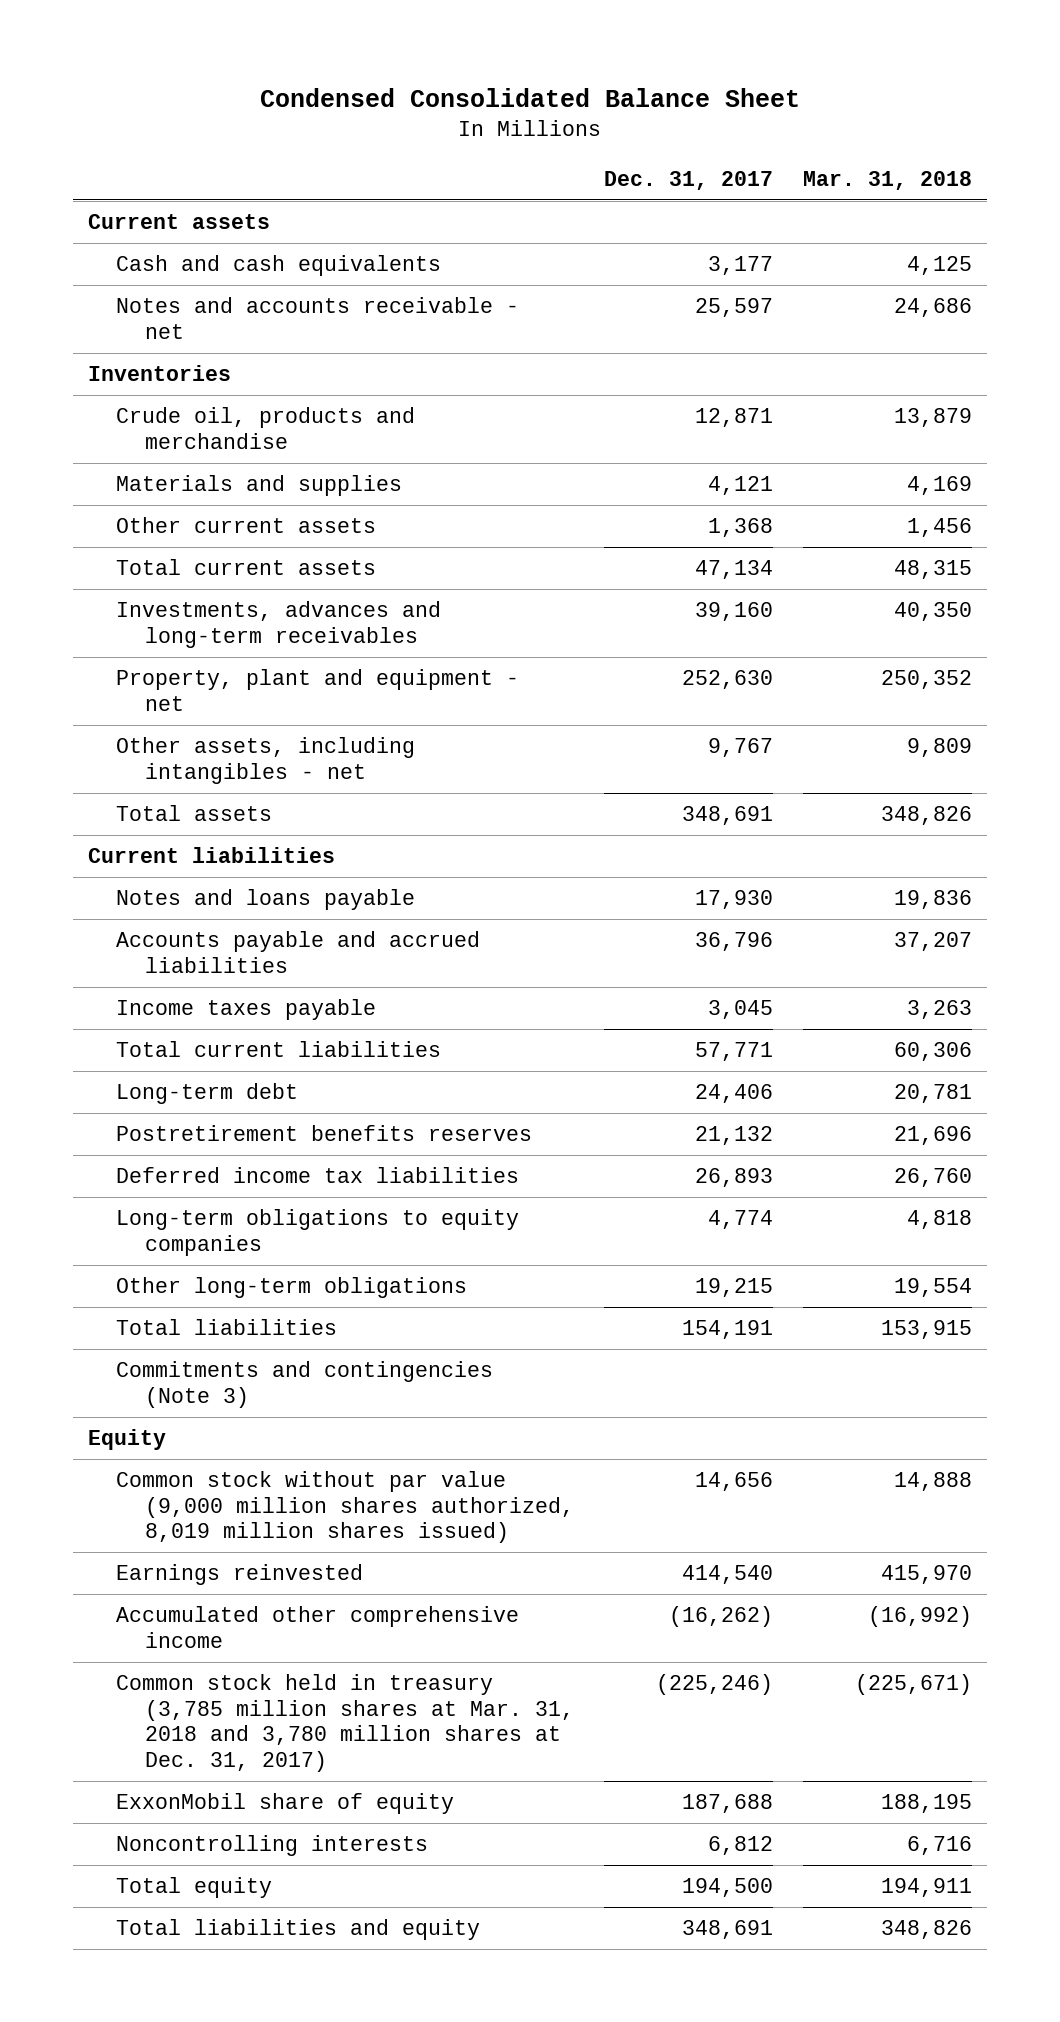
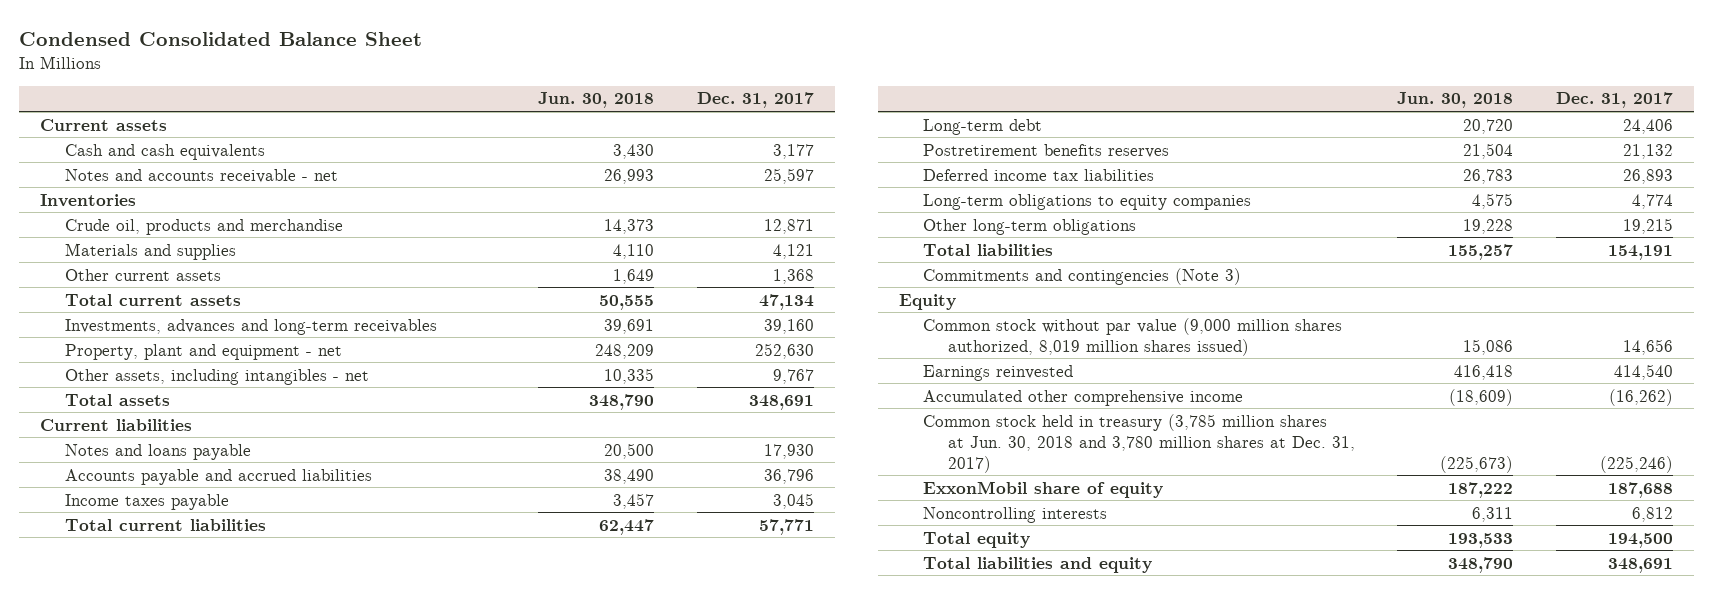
- | Dec. 31, 2017 | Mar. 31, 2018
+ | Jun. 30, 2018 | Dec. 31, 2017
- Common stock held in treasury (3,785 million shares at Mar. 31, 2018 and 3,780 million shares at Dec. 31, 2017) | (225,246) | (225,671)
+ Common stock held in treasury (3,785 million shares at Jun. 30, 2018 and 3,780 million shares at Dec. 31, 2017) | (225,673) | (225,246)

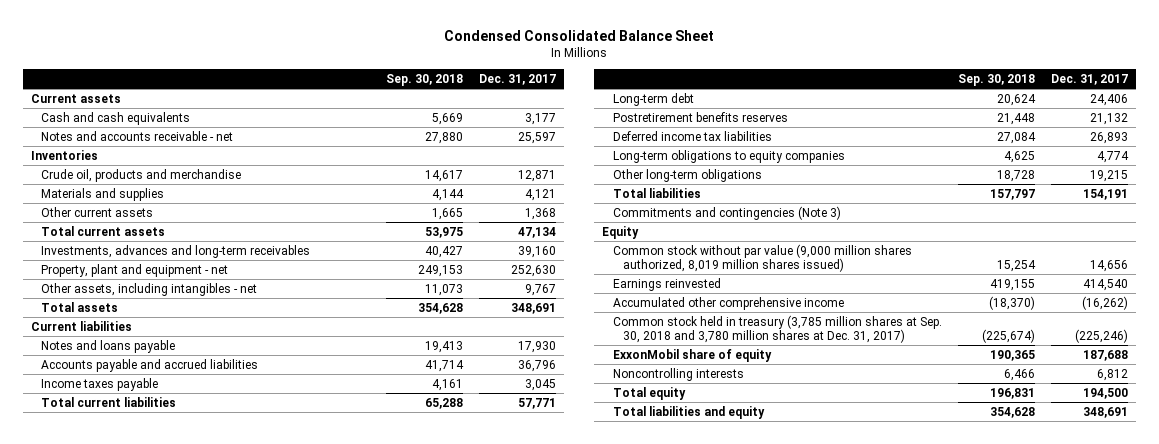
- | Jun. 30, 2018 | Dec. 31, 2017
+ | Sep. 30, 2018 | Dec. 31, 2017
- Common stock held in treasury (3,785 million shares at Jun. 30, 2018 and 3,780 million shares at Dec. 31, 2017) | (225,673) | (225,246)
+ Common stock held in treasury (3,785 million shares at Sep. 30, 2018 and 3,780 million shares at Dec. 31, 2017) | (225,674) | (225,246)

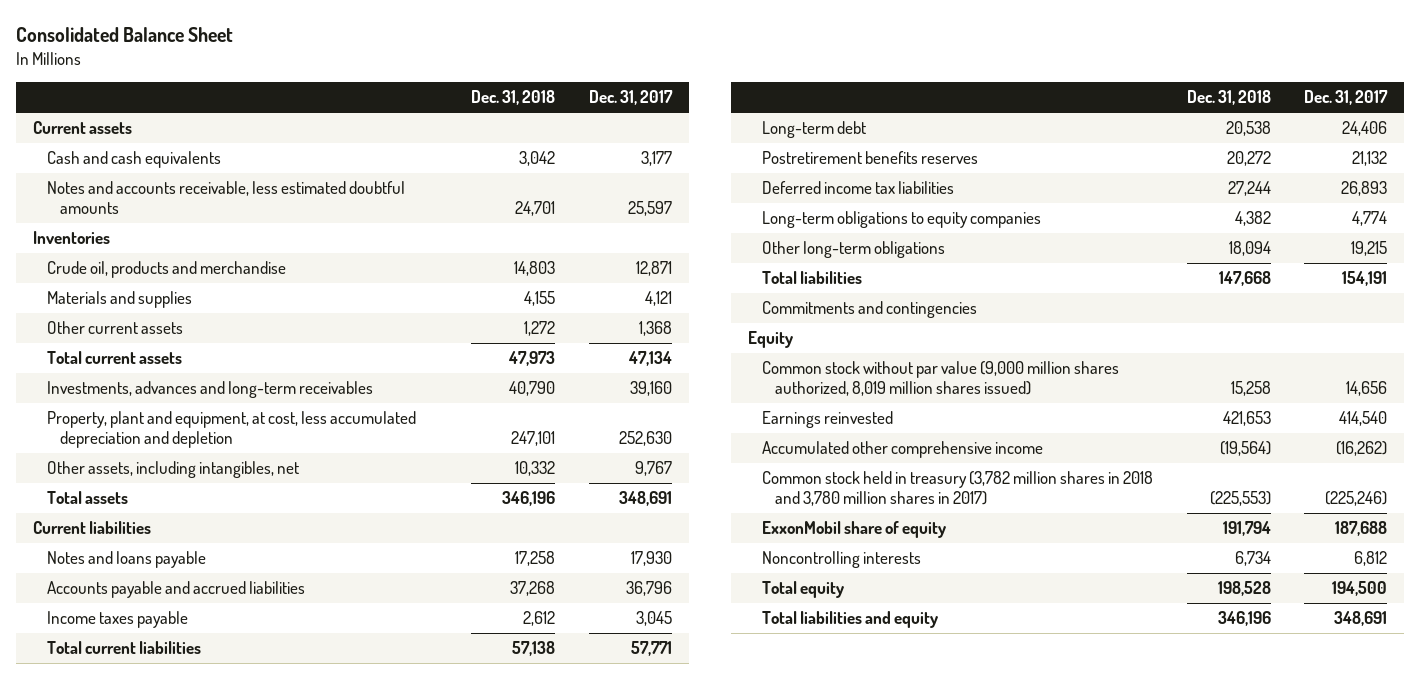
- Condensed Consolidated Balance Sheet
+ Consolidated Balance Sheet
- | Sep. 30, 2018 | Dec. 31, 2017
+ | Dec. 31, 2018 | Dec. 31, 2017
- Notes and accounts receivable - net | 27,880 | 25,597
+ Notes and accounts receivable, less estimated doubtful amounts | 24,701 | 25,597
- Property, plant and equipment - net | 249,153 | 252,630
- Other assets, including intangibles - net | 11,073 | 9,767
+ Property, plant and equipment, at cost, less accumulated depreciation and depletion | 247,101 | 252,630
+ Other assets, including intangibles, net | 10,332 | 9,767
- Commitments and contingencies (Note 3)
+ Commitments and contingencies
- Common stock held in treasury (3,785 million shares at Sep. 30, 2018 and 3,780 million shares at Dec. 31, 2017) | (225,674) | (225,246)
+ Common stock held in treasury (3,782 million shares in 2018 and 3,780 million shares in 2017) | (225,553) | (225,246)

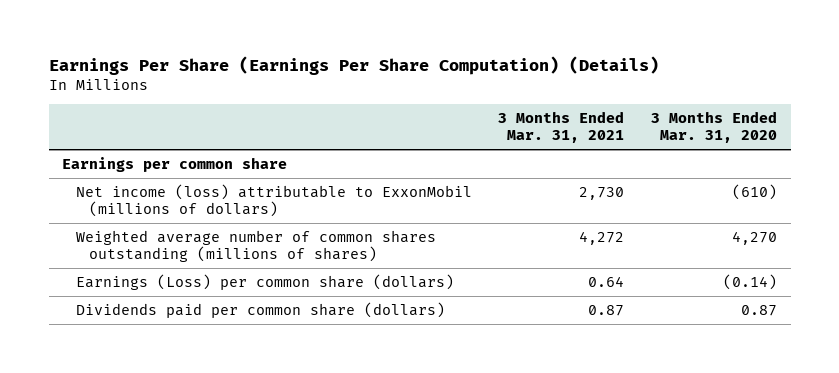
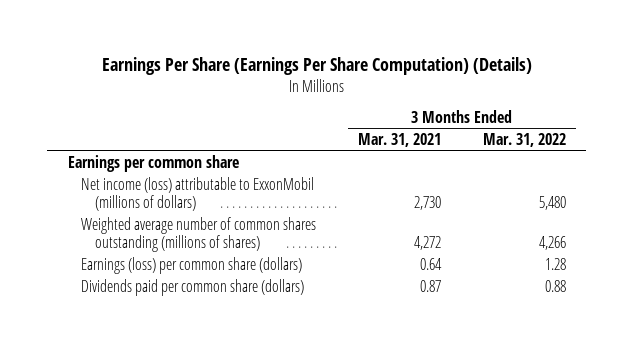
- | 3 Months Ended Mar. 31, 2021 | 3 Months Ended Mar. 31, 2020
+ | 3 Months Ended Mar. 31, 2021 | 3 Months Ended Mar. 31, 2022
- Earnings (Loss) per common share (dollars) | 0.64 | (0.14)
+ Earnings (loss) per common share (dollars) | 0.64 | 1.28

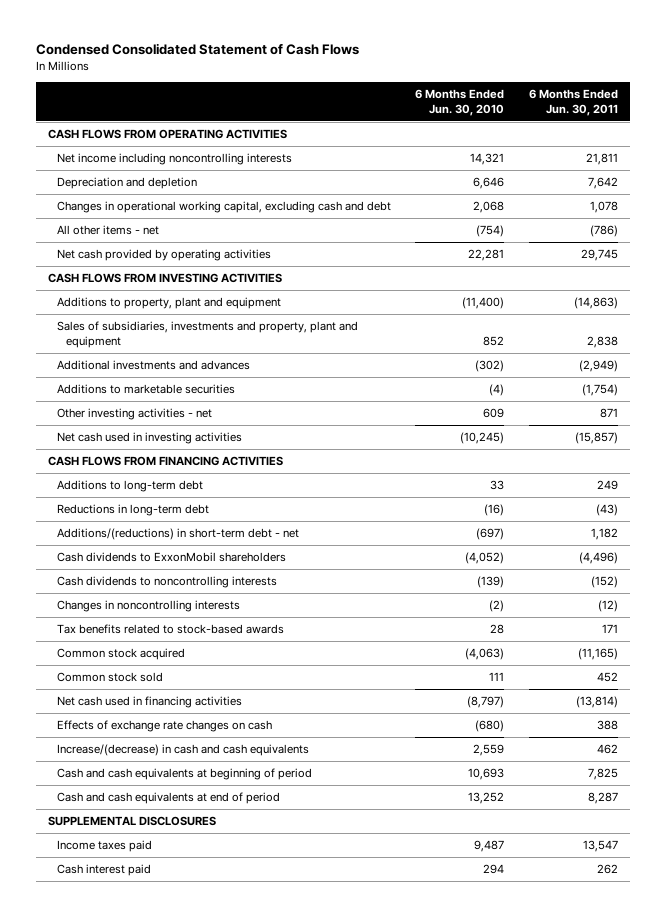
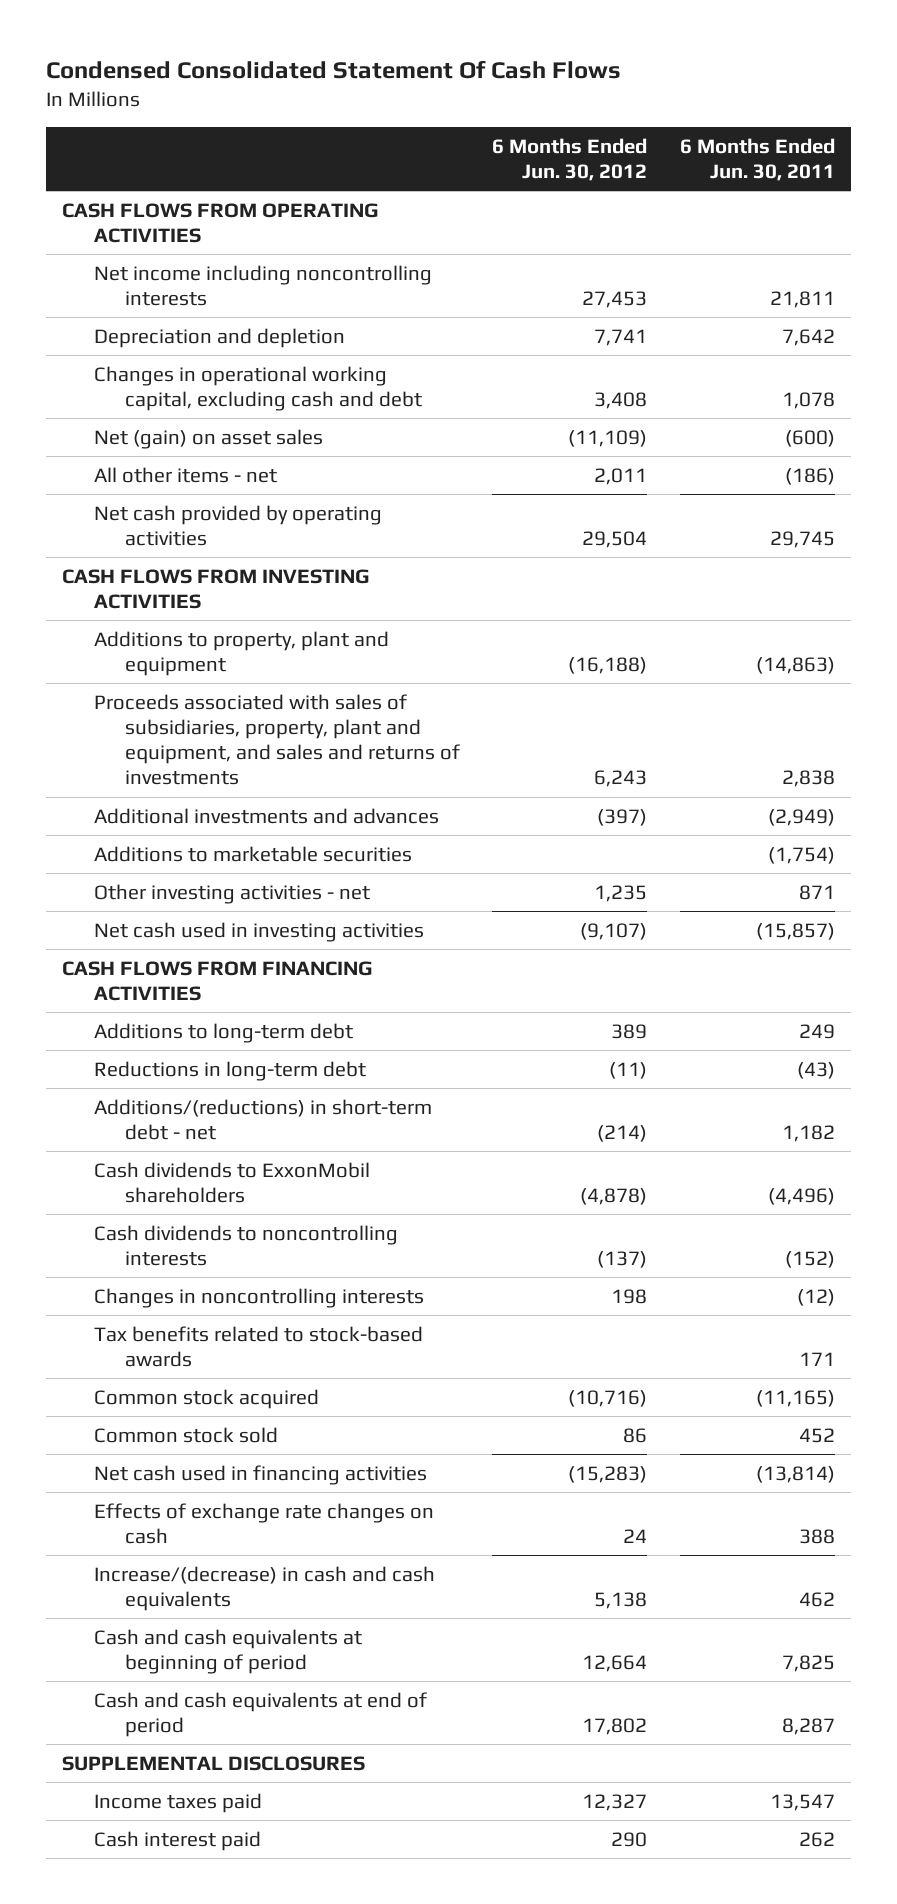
- Condensed Consolidated Statement of Cash Flows
+ Condensed Consolidated Statement Of Cash Flows
- | 6 Months Ended Jun. 30, 2010 | 6 Months Ended Jun. 30, 2011
+ | 6 Months Ended Jun. 30, 2012 | 6 Months Ended Jun. 30, 2011
- All other items - net | (754) | (786)
+ Net (gain) on asset sales | (11,109) | (600)
+ All other items - net | 2,011 | (186)
- Sales of subsidiaries, investments and property, plant and equipment | 852 | 2,838
+ Proceeds associated with sales of subsidiaries, property, plant and equipment, and sales and returns of investments | 6,243 | 2,838

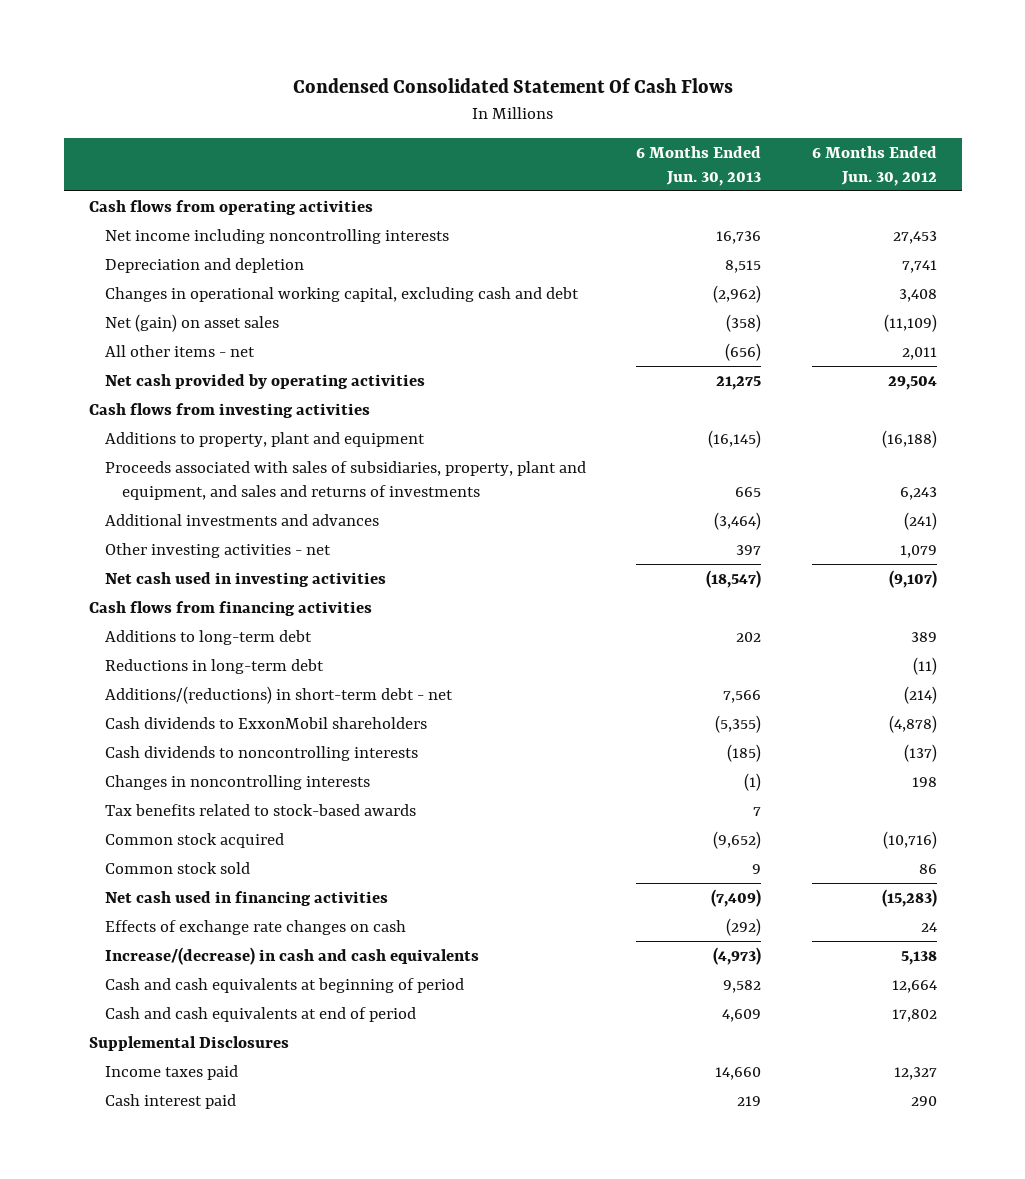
- | 6 Months Ended Jun. 30, 2012 | 6 Months Ended Jun. 30, 2011
+ | 6 Months Ended Jun. 30, 2013 | 6 Months Ended Jun. 30, 2012
- CASH FLOWS FROM OPERATING ACTIVITIES
+ Cash flows from operating activities
- CASH FLOWS FROM INVESTING ACTIVITIES
+ Cash flows from investing activities
- Additional investments and advances | (397) | (2,949)
- Additions to marketable securities | | (1,754)
- Other investing activities - net | 1,235 | 871
+ Additional investments and advances | (3,464) | (241)
+ Other investing activities - net | 397 | 1,079
- CASH FLOWS FROM FINANCING ACTIVITIES
+ Cash flows from financing activities
- SUPPLEMENTAL DISCLOSURES
+ Supplemental Disclosures

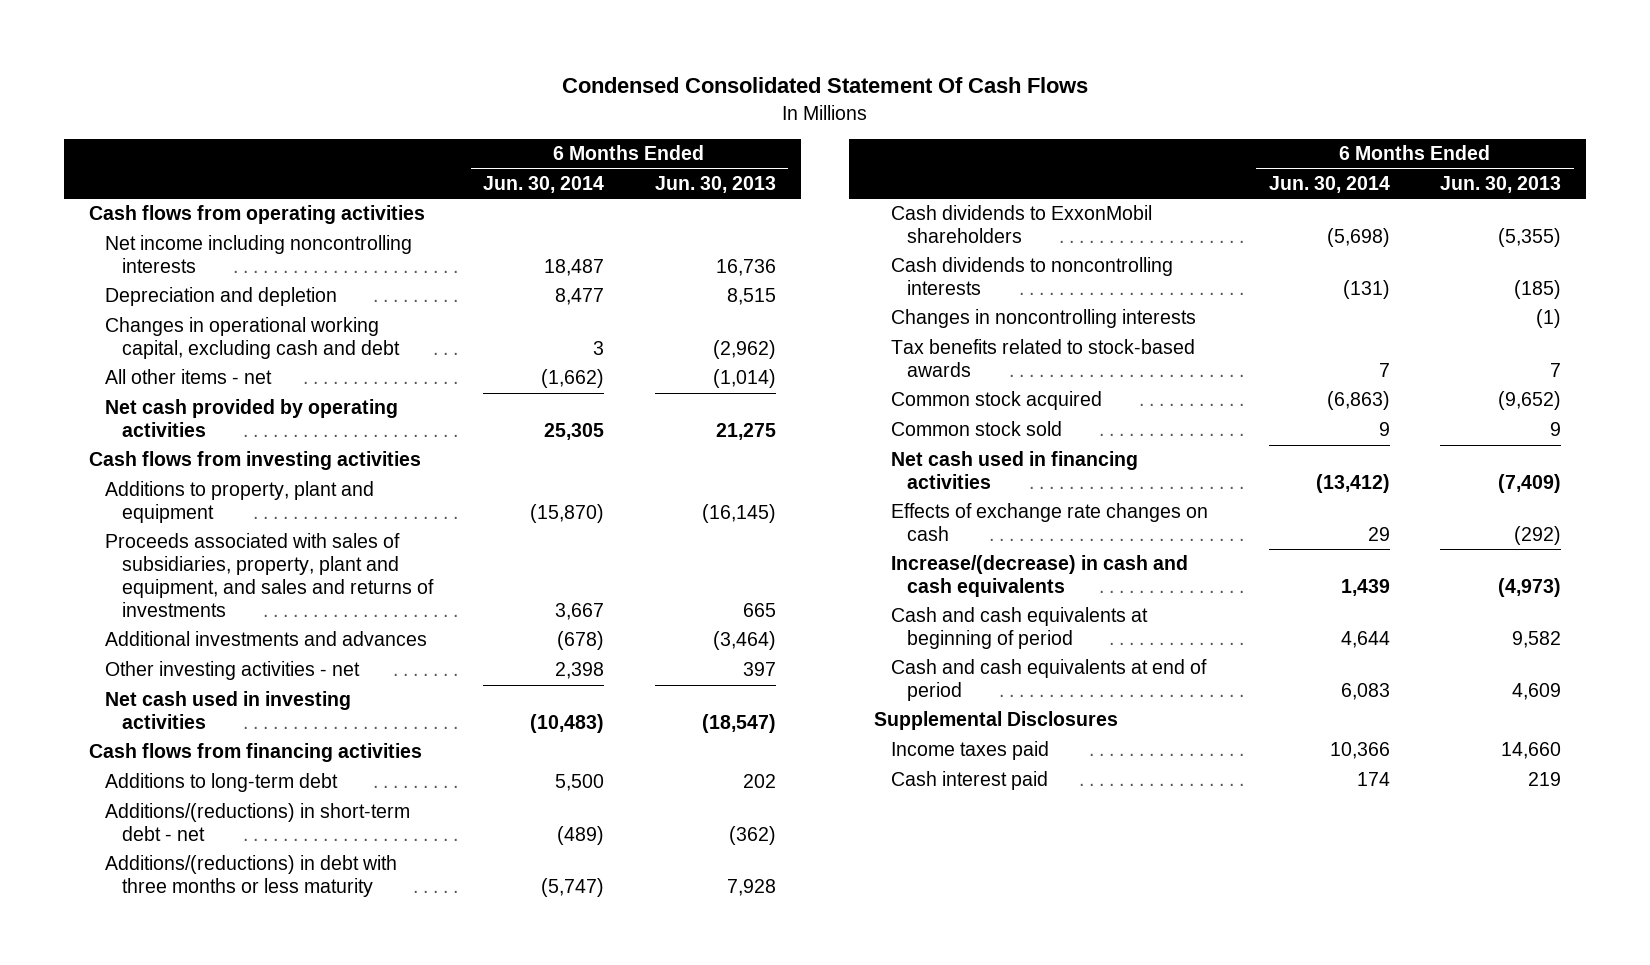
- | 6 Months Ended Jun. 30, 2013 | 6 Months Ended Jun. 30, 2012
+ | 6 Months Ended Jun. 30, 2014 | 6 Months Ended Jun. 30, 2013
- Net (gain) on asset sales | (358) | (11,109)
- All other items - net | (656) | 2,011
+ All other items - net | (1,662) | (1,014)
- Reductions in long-term debt | | (11)
- Additions/(reductions) in short-term debt - net | 7,566 | (214)
+ Additions/(reductions) in short-term debt - net | (489) | (362)
+ Additions/(reductions) in debt with three months or less maturity | (5,747) | 7,928

